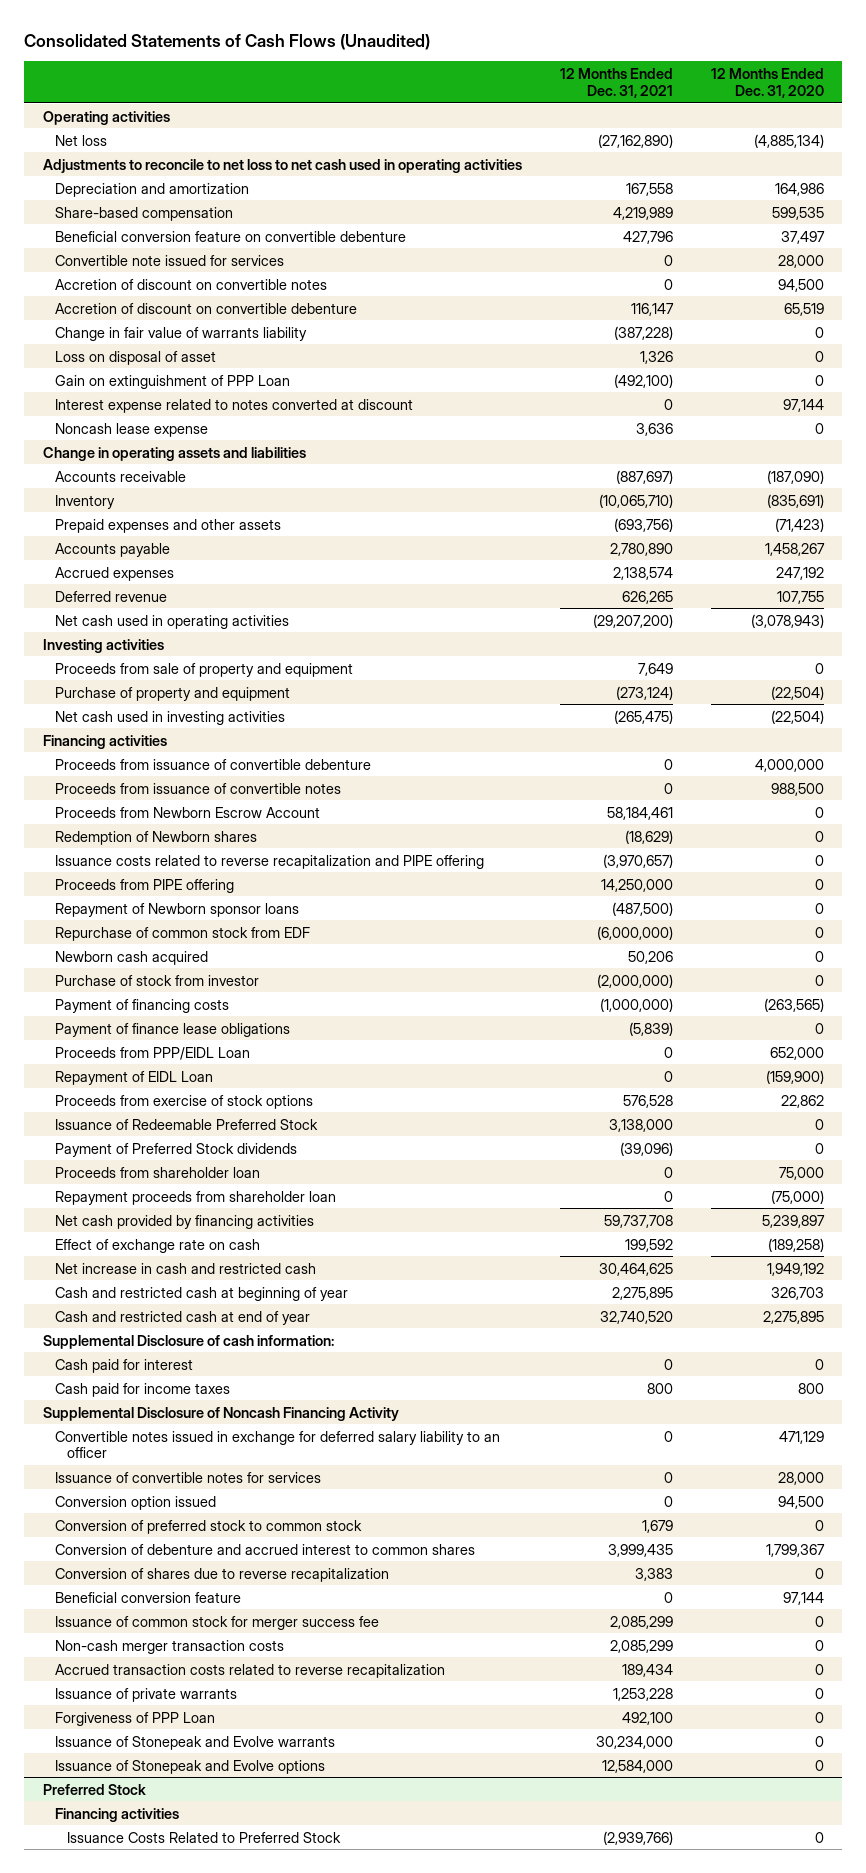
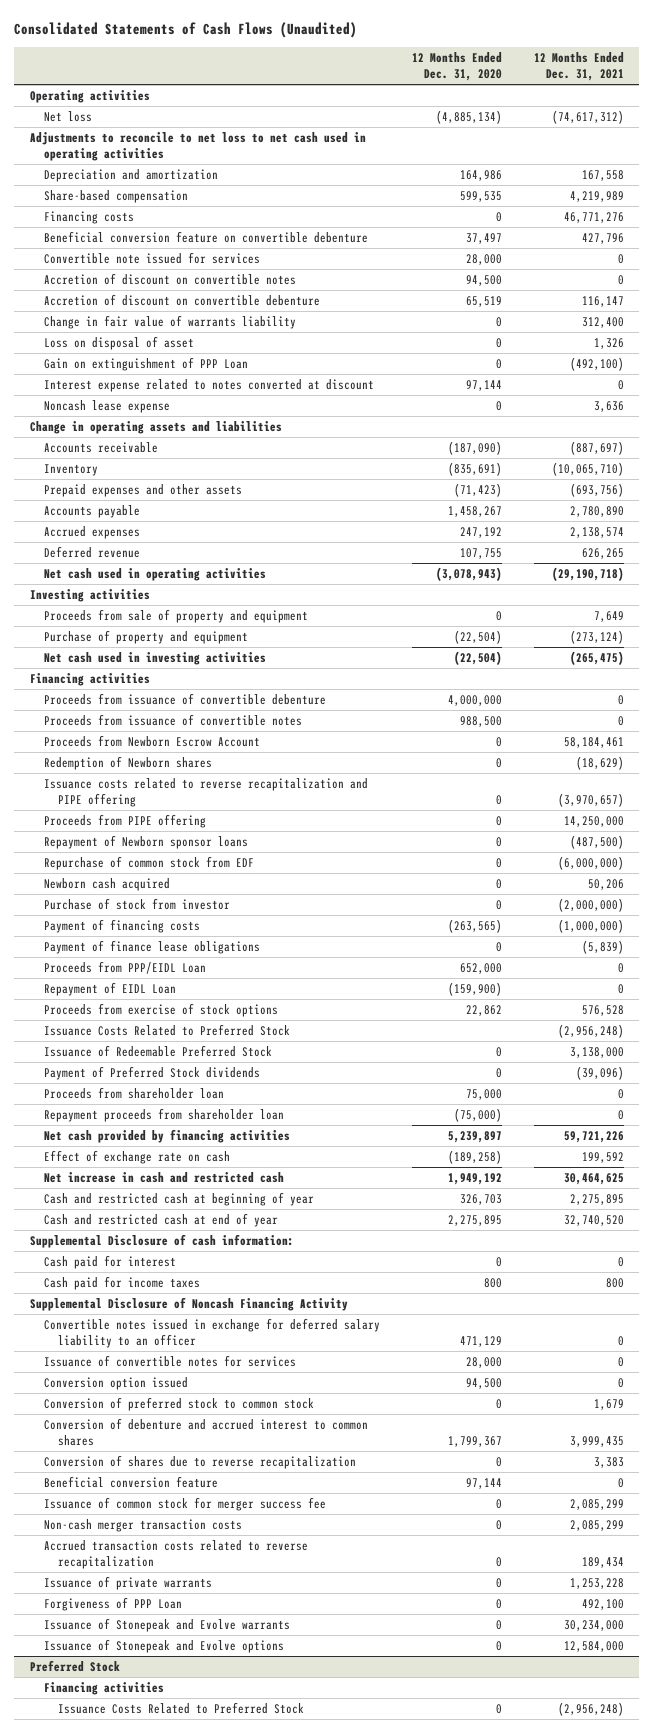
- | 12 Months Ended Dec. 31, 2021 | 12 Months Ended Dec. 31, 2020
+ | 12 Months Ended Dec. 31, 2020 | 12 Months Ended Dec. 31, 2021
- Net loss | (27,162,890) | (4,885,134)
+ Net loss | (4,885,134) | (74,617,312)
+ Financing costs | 0 | 46,771,276
- Change in fair value of warrants liability | (387,228) | 0
+ Change in fair value of warrants liability | 0 | 312,400
- Net cash used in operating activities | (29,207,200) | (3,078,943)
+ Net cash used in operating activities | (3,078,943) | (29,190,718)
+ Issuance Costs Related to Preferred Stock | | (2,956,248)
- Net cash provided by financing activities | 59,737,708 | 5,239,897
+ Net cash provided by financing activities | 5,239,897 | 59,721,226
@ Preferred Stock
- Issuance Costs Related to Preferred Stock | (2,939,766) | 0
+ Issuance Costs Related to Preferred Stock | 0 | (2,956,248)

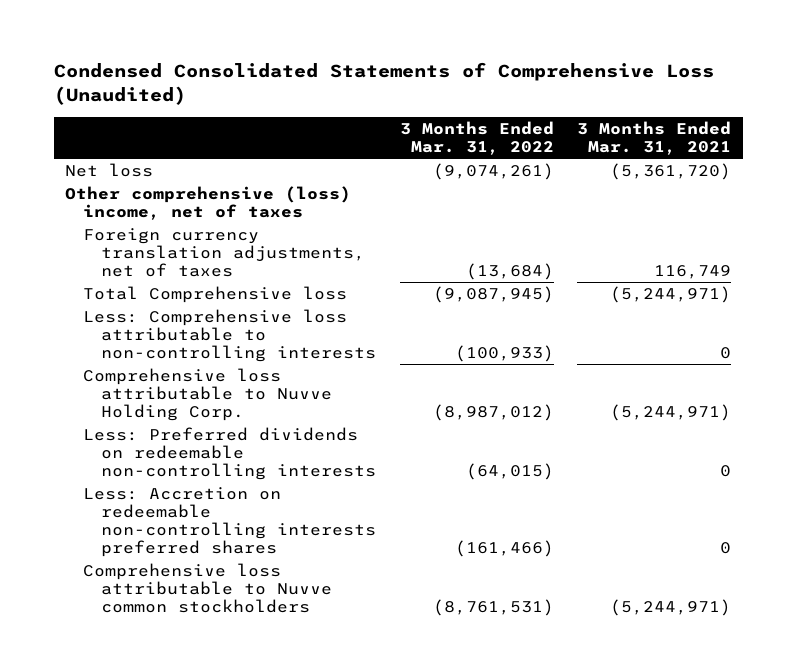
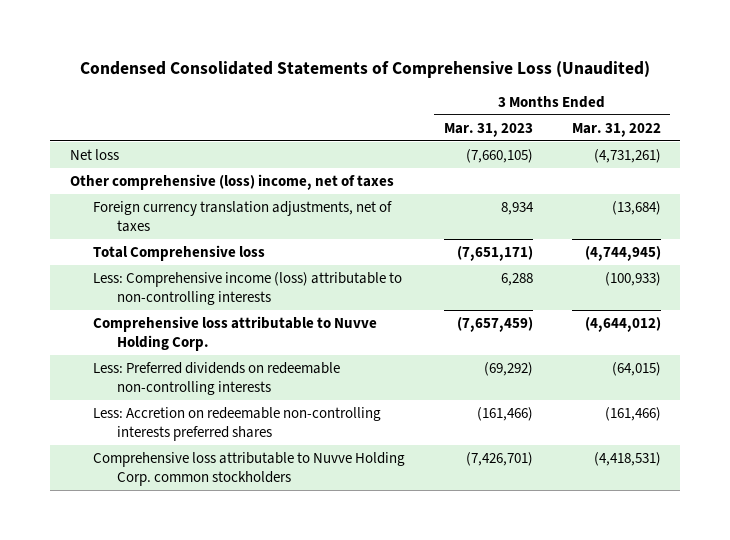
- | 3 Months Ended Mar. 31, 2022 | 3 Months Ended Mar. 31, 2021
+ | 3 Months Ended Mar. 31, 2023 | 3 Months Ended Mar. 31, 2022
- Net loss | (9,074,261) | (5,361,720)
+ Net loss | (7,660,105) | (4,731,261)
- Total Comprehensive loss | (9,087,945) | (5,244,971)
- Less: Comprehensive loss attributable to non-controlling interests | (100,933) | 0
- Comprehensive loss attributable to Nuvve Holding Corp. | (8,987,012) | (5,244,971)
+ Total Comprehensive loss | (7,651,171) | (4,744,945)
+ Less: Comprehensive income (loss) attributable to non-controlling interests | 6,288 | (100,933)
+ Comprehensive loss attributable to Nuvve Holding Corp. | (7,657,459) | (4,644,012)
- Comprehensive loss attributable to Nuvve common stockholders | (8,761,531) | (5,244,971)
+ Comprehensive loss attributable to Nuvve Holding Corp. common stockholders | (7,426,701) | (4,418,531)

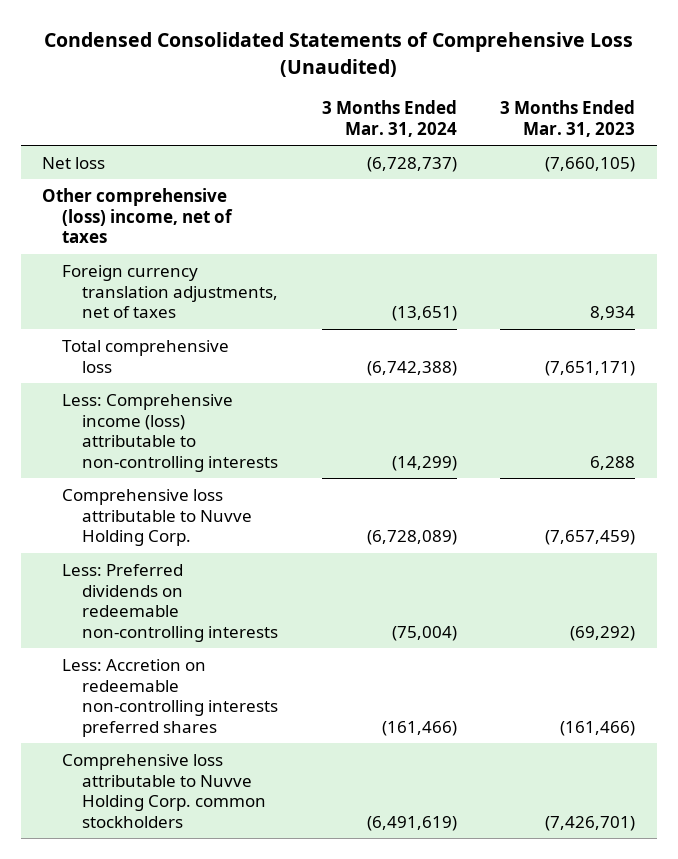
- | 3 Months Ended Mar. 31, 2023 | 3 Months Ended Mar. 31, 2022
+ | 3 Months Ended Mar. 31, 2024 | 3 Months Ended Mar. 31, 2023
- Total Comprehensive loss | (7,651,171) | (4,744,945)
+ Total comprehensive loss | (6,742,388) | (7,651,171)

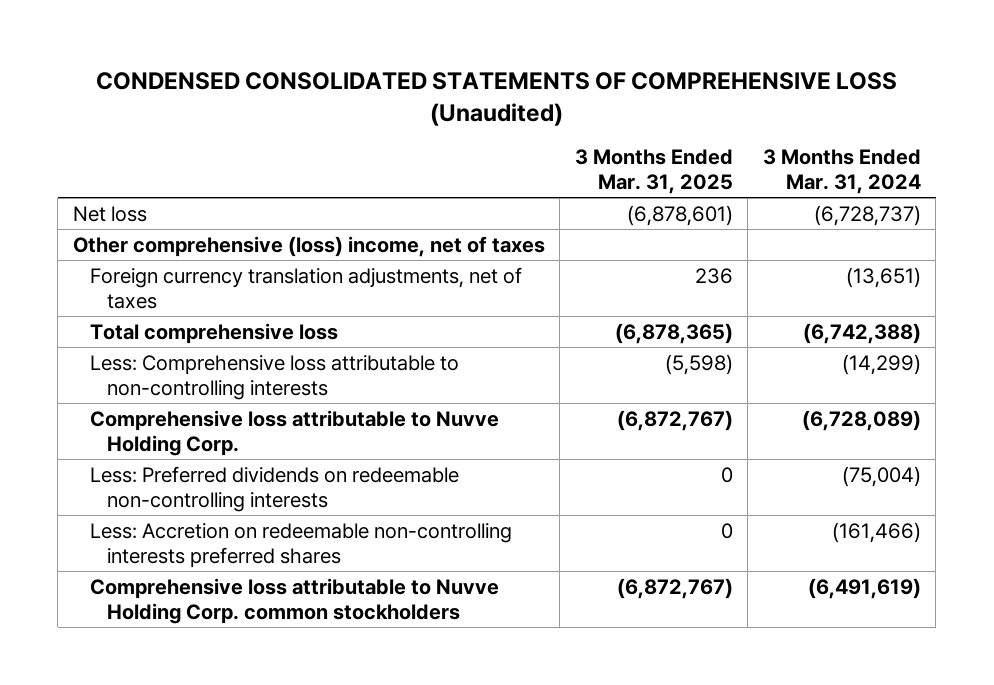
- Condensed Consolidated Statements of Comprehensive Loss (Unaudited)
+ CONDENSED CONSOLIDATED STATEMENTS OF COMPREHENSIVE LOSS (Unaudited)
- | 3 Months Ended Mar. 31, 2024 | 3 Months Ended Mar. 31, 2023
+ | 3 Months Ended Mar. 31, 2025 | 3 Months Ended Mar. 31, 2024
- Less: Comprehensive income (loss) attributable to non-controlling interests | (14,299) | 6,288
+ Less: Comprehensive loss attributable to non-controlling interests | (5,598) | (14,299)

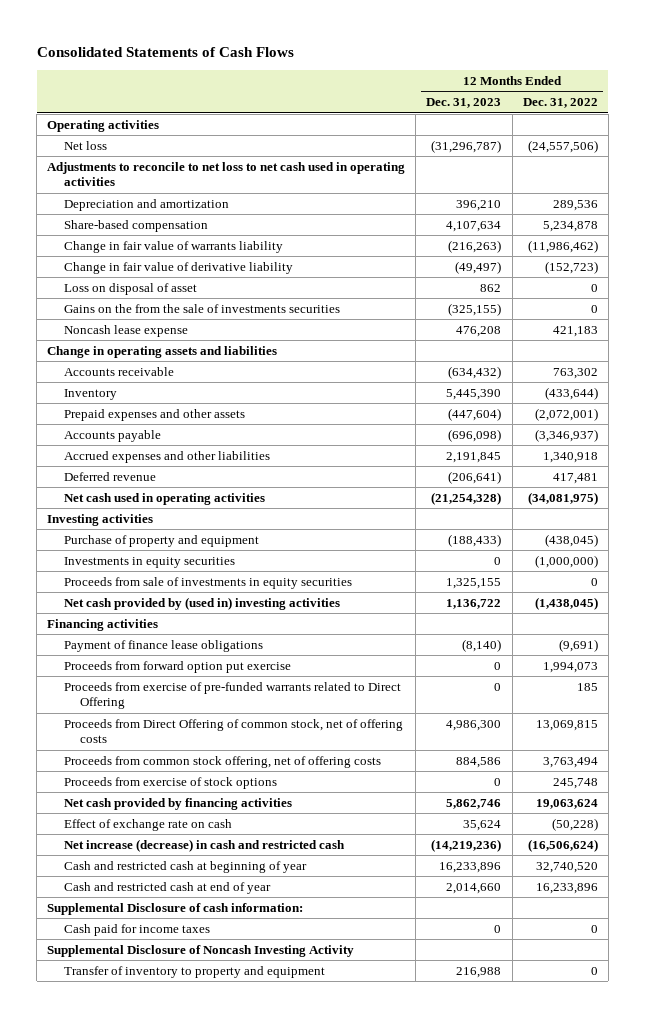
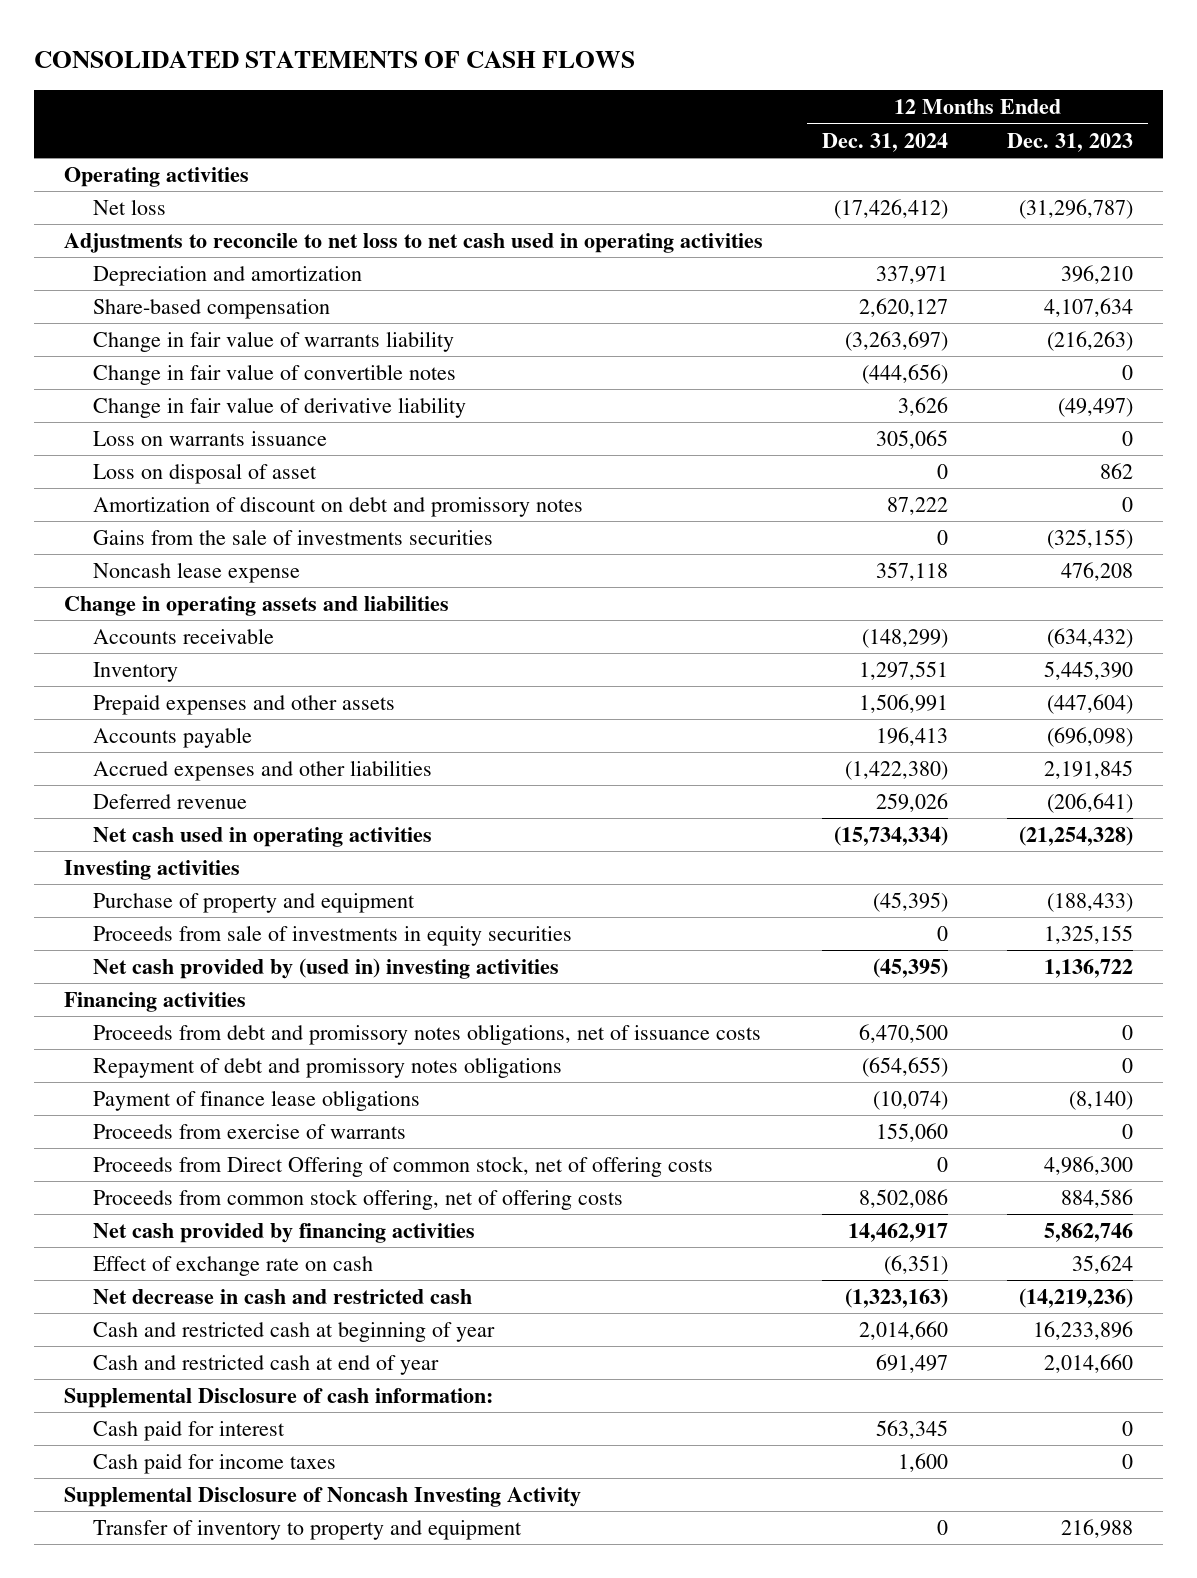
- Consolidated Statements of Cash Flows
+ CONSOLIDATED STATEMENTS OF CASH FLOWS
- | 12 Months Ended Dec. 31, 2023 | 12 Months Ended Dec. 31, 2022
+ | 12 Months Ended Dec. 31, 2024 | 12 Months Ended Dec. 31, 2023
+ Change in fair value of convertible notes | (444,656) | 0
+ Loss on warrants issuance | 305,065 | 0
- Gains on the from the sale of investments securities | (325,155) | 0
+ Amortization of discount on debt and promissory notes | 87,222 | 0
+ Gains from the sale of investments securities | 0 | (325,155)
- Investments in equity securities | 0 | (1,000,000)
+ Proceeds from debt and promissory notes obligations, net of issuance costs | 6,470,500 | 0
+ Repayment of debt and promissory notes obligations | (654,655) | 0
- Proceeds from forward option put exercise | 0 | 1,994,073
- Proceeds from exercise of pre-funded warrants related to Direct Offering | 0 | 185
+ Proceeds from exercise of warrants | 155,060 | 0
- Proceeds from exercise of stock options | 0 | 245,748
- Net increase (decrease) in cash and restricted cash | (14,219,236) | (16,506,624)
+ Net decrease in cash and restricted cash | (1,323,163) | (14,219,236)
+ Cash paid for interest | 563,345 | 0

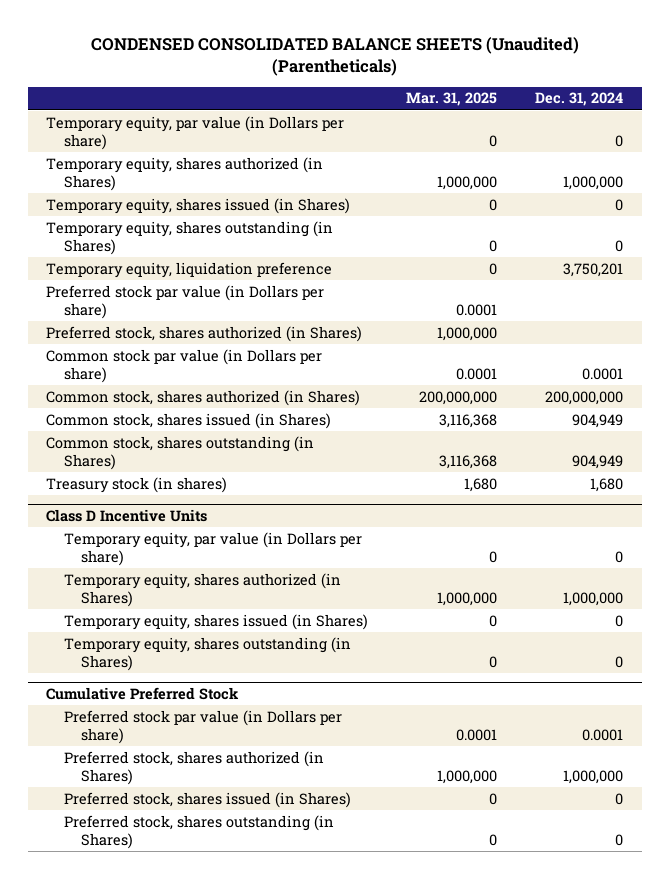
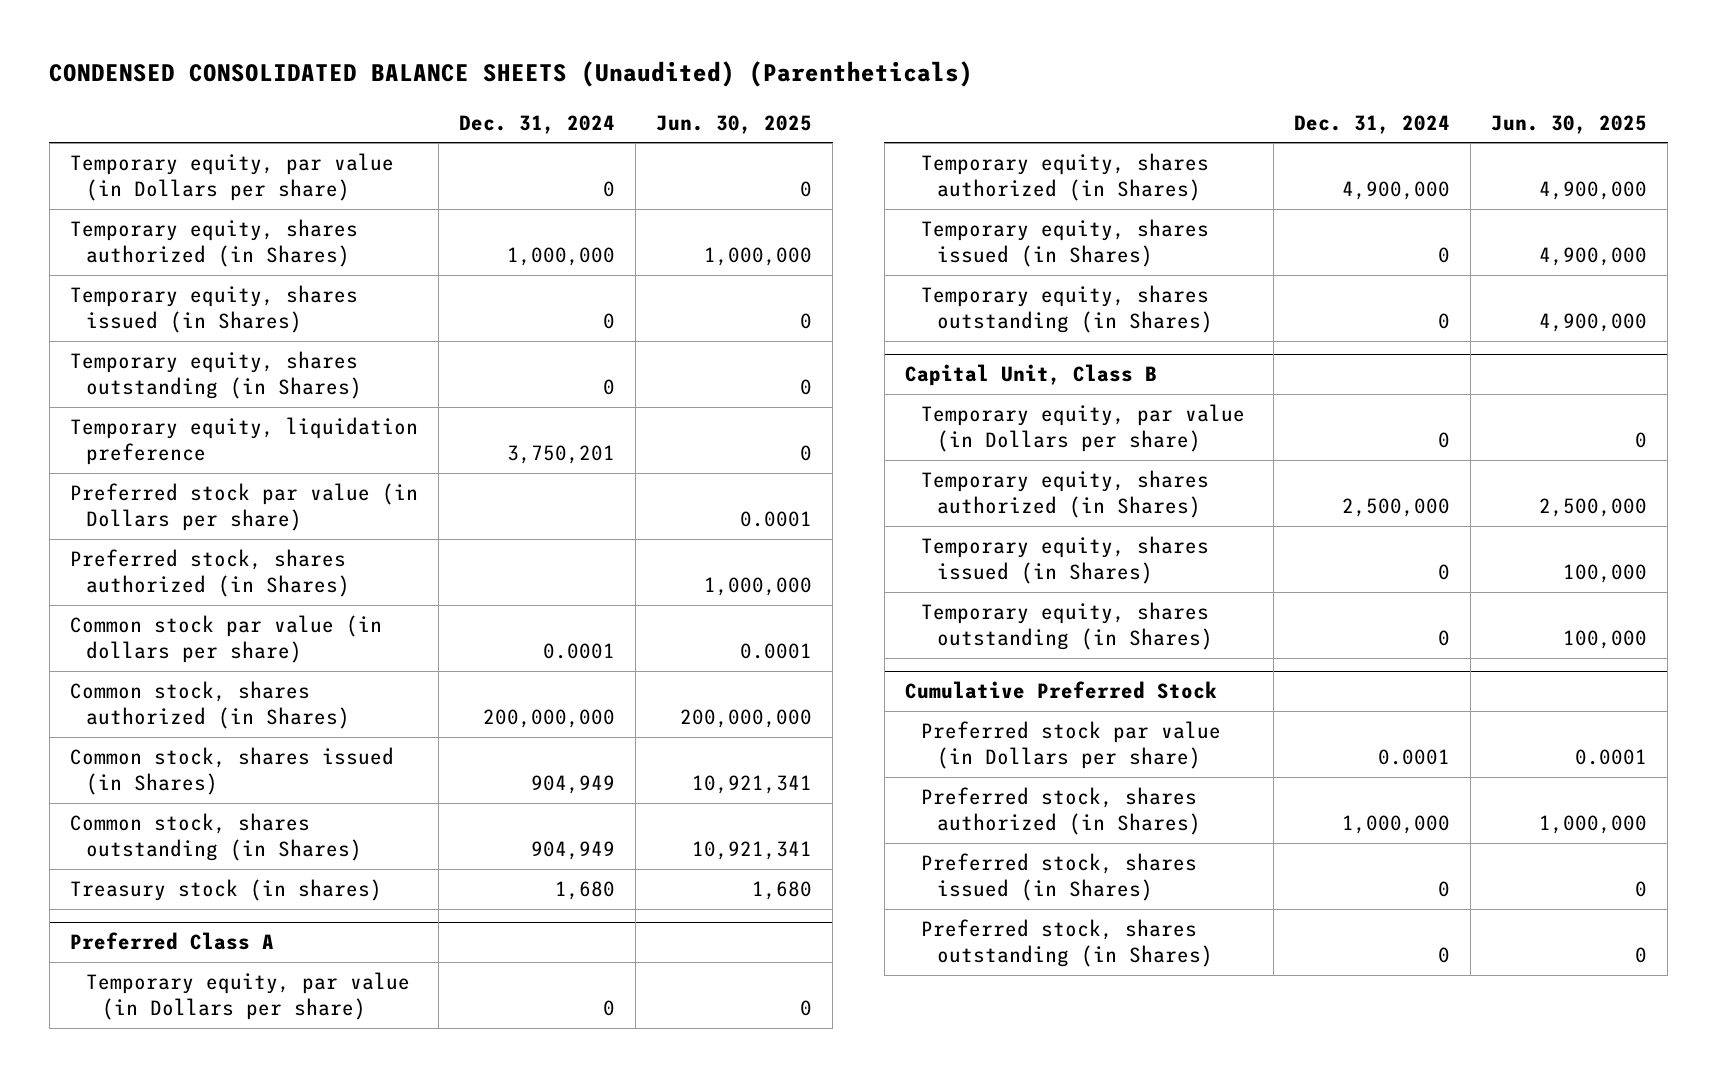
- | Mar. 31, 2025 | Dec. 31, 2024
+ | Dec. 31, 2024 | Jun. 30, 2025
- Common stock par value (in Dollars per share) | 0.0001 | 0.0001
+ Common stock par value (in dollars per share) | 0.0001 | 0.0001
- Class D Incentive Units
+ Preferred Class A
- Temporary equity, shares authorized (in Shares) | 1,000,000 | 1,000,000
+ Temporary equity, shares authorized (in Shares) | 4,900,000 | 4,900,000
+ Capital Unit, Class B
+ Temporary equity, par value (in Dollars per share) | 0 | 0
+ Temporary equity, shares authorized (in Shares) | 2,500,000 | 2,500,000
+ Temporary equity, shares issued (in Shares) | 0 | 100,000
+ Temporary equity, shares outstanding (in Shares) | 0 | 100,000

